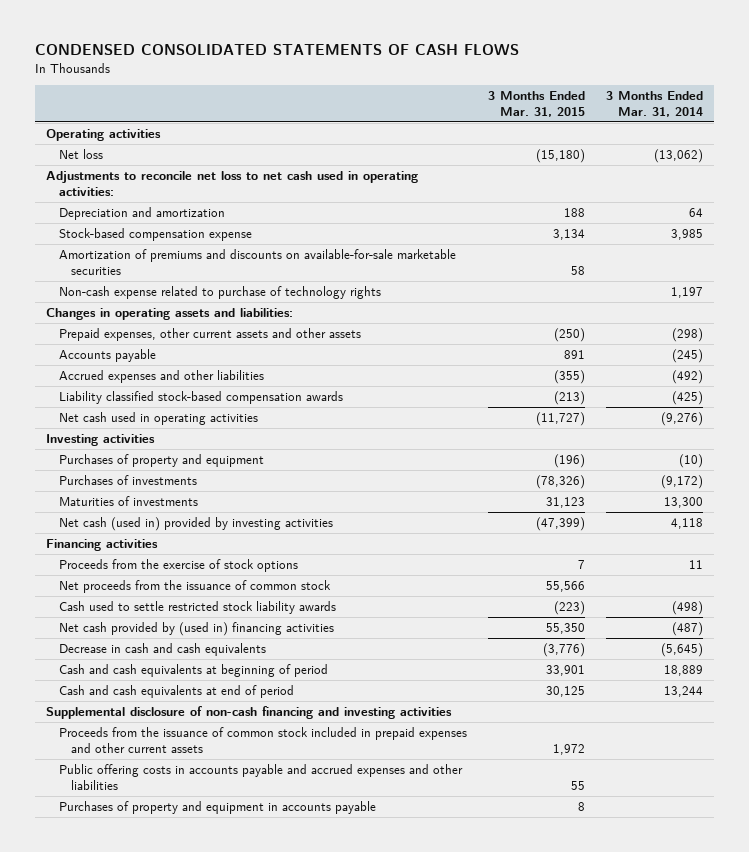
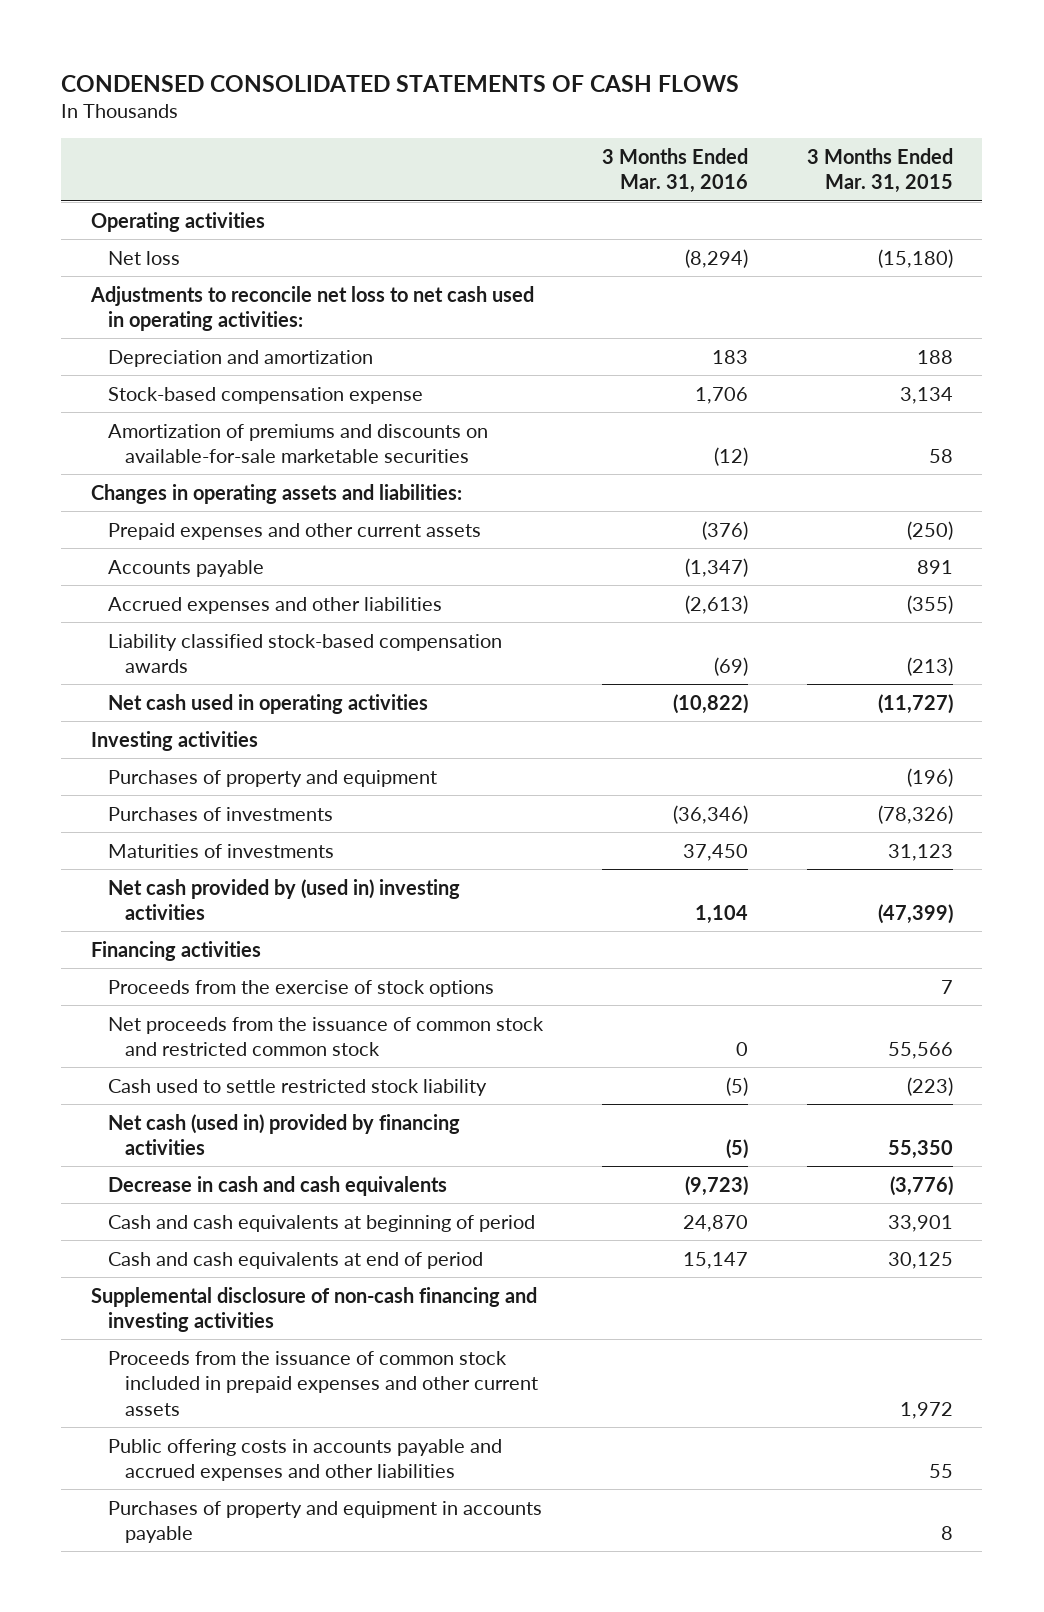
- | 3 Months Ended Mar. 31, 2015 | 3 Months Ended Mar. 31, 2014
+ | 3 Months Ended Mar. 31, 2016 | 3 Months Ended Mar. 31, 2015
- Non-cash expense related to purchase of technology rights | | 1,197
- Prepaid expenses, other current assets and other assets | (250) | (298)
+ Prepaid expenses and other current assets | (376) | (250)
- Net cash (used in) provided by investing activities | (47,399) | 4,118
+ Net cash provided by (used in) investing activities | 1,104 | (47,399)
- Net proceeds from the issuance of common stock | 55,566 |
- Cash used to settle restricted stock liability awards | (223) | (498)
- Net cash provided by (used in) financing activities | 55,350 | (487)
+ Net proceeds from the issuance of common stock and restricted common stock | 0 | 55,566
+ Cash used to settle restricted stock liability | (5) | (223)
+ Net cash (used in) provided by financing activities | (5) | 55,350

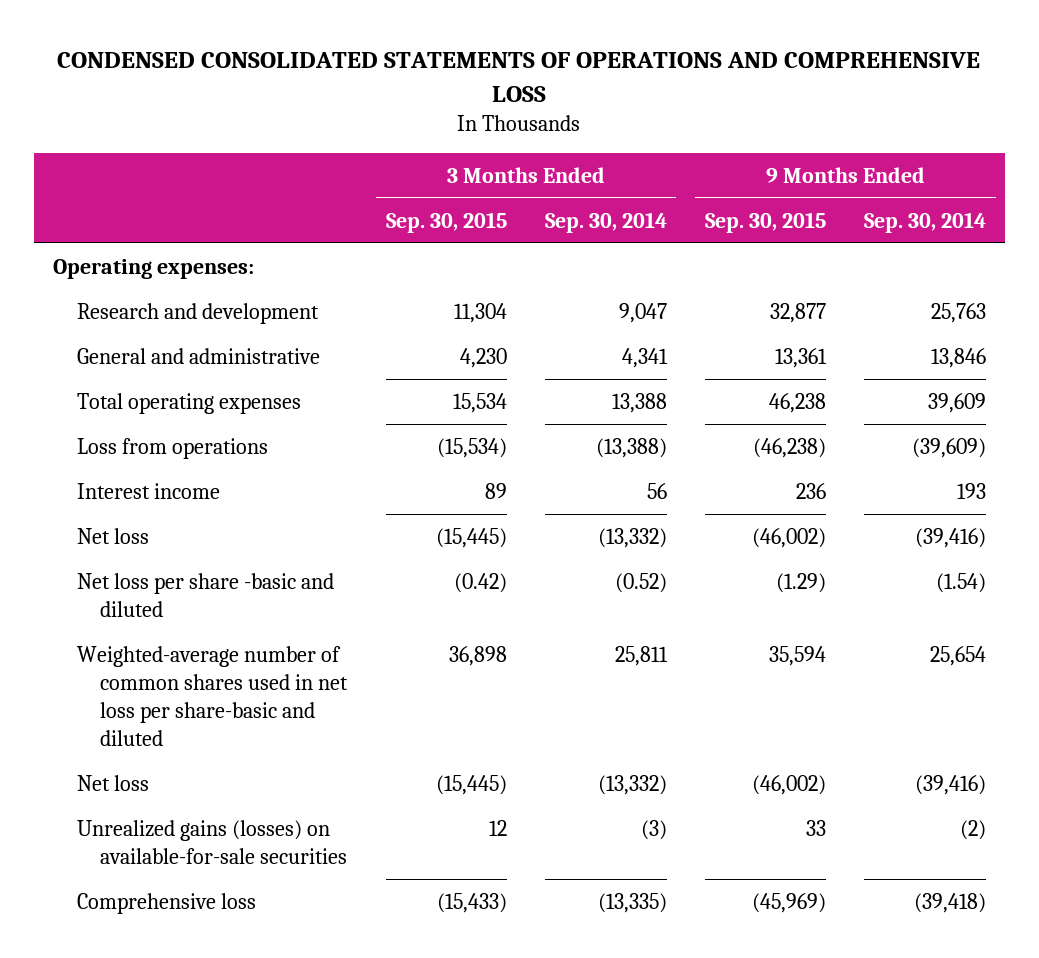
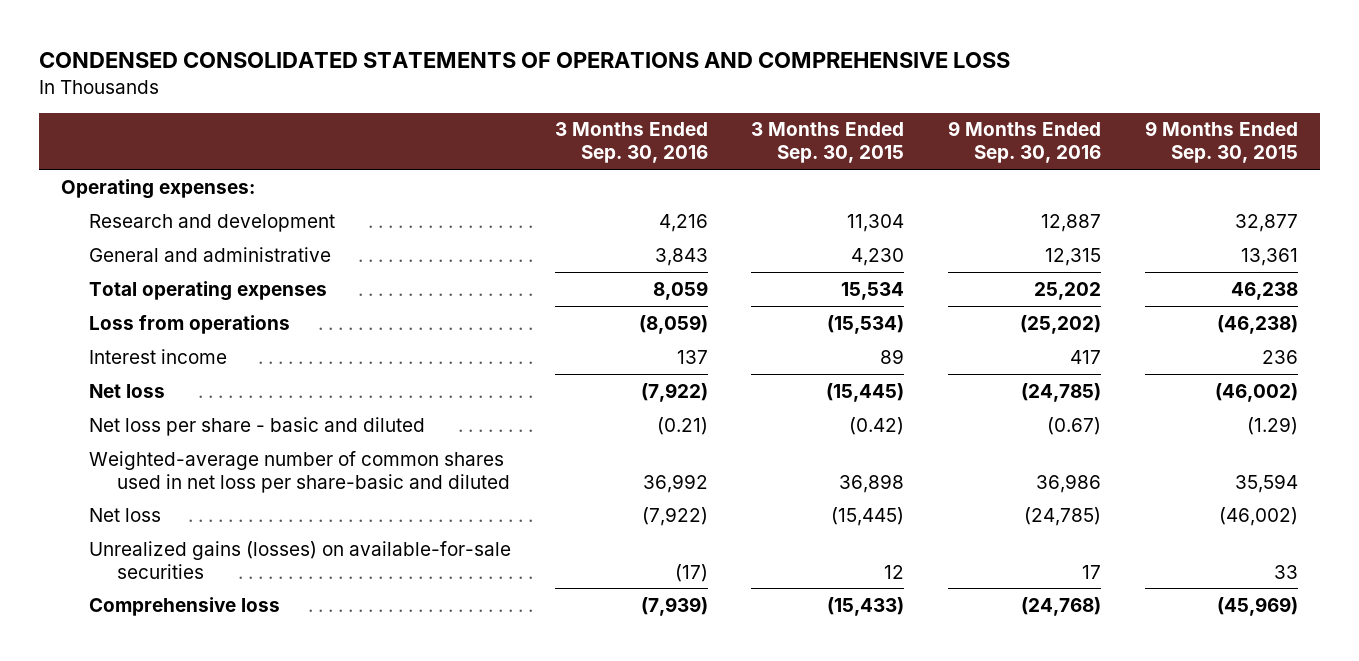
- | 3 Months Ended Sep. 30, 2015 | 3 Months Ended Sep. 30, 2014 | 9 Months Ended Sep. 30, 2015 | 9 Months Ended Sep. 30, 2014
+ | 3 Months Ended Sep. 30, 2016 | 3 Months Ended Sep. 30, 2015 | 9 Months Ended Sep. 30, 2016 | 9 Months Ended Sep. 30, 2015
- Net loss per share -basic and diluted | (0.42) | (0.52) | (1.29) | (1.54)
+ Net loss per share - basic and diluted | (0.21) | (0.42) | (0.67) | (1.29)

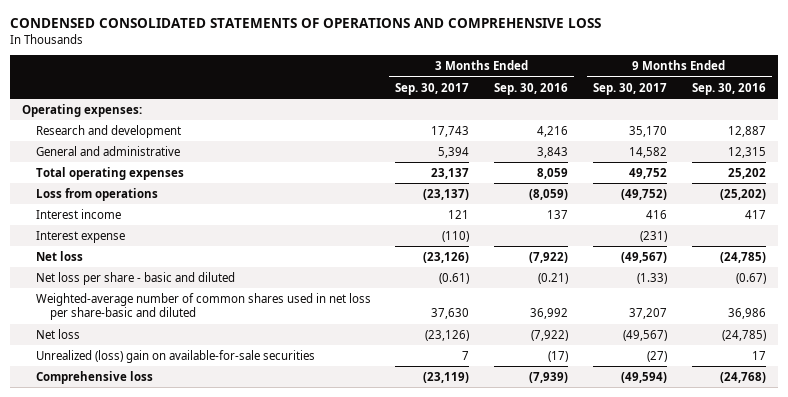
- | 3 Months Ended Sep. 30, 2016 | 3 Months Ended Sep. 30, 2015 | 9 Months Ended Sep. 30, 2016 | 9 Months Ended Sep. 30, 2015
+ | 3 Months Ended Sep. 30, 2017 | 3 Months Ended Sep. 30, 2016 | 9 Months Ended Sep. 30, 2017 | 9 Months Ended Sep. 30, 2016
+ Interest expense | (110) | | (231) |
- Unrealized gains (losses) on available-for-sale securities | (17) | 12 | 17 | 33
+ Unrealized (loss) gain on available-for-sale securities | 7 | (17) | (27) | 17

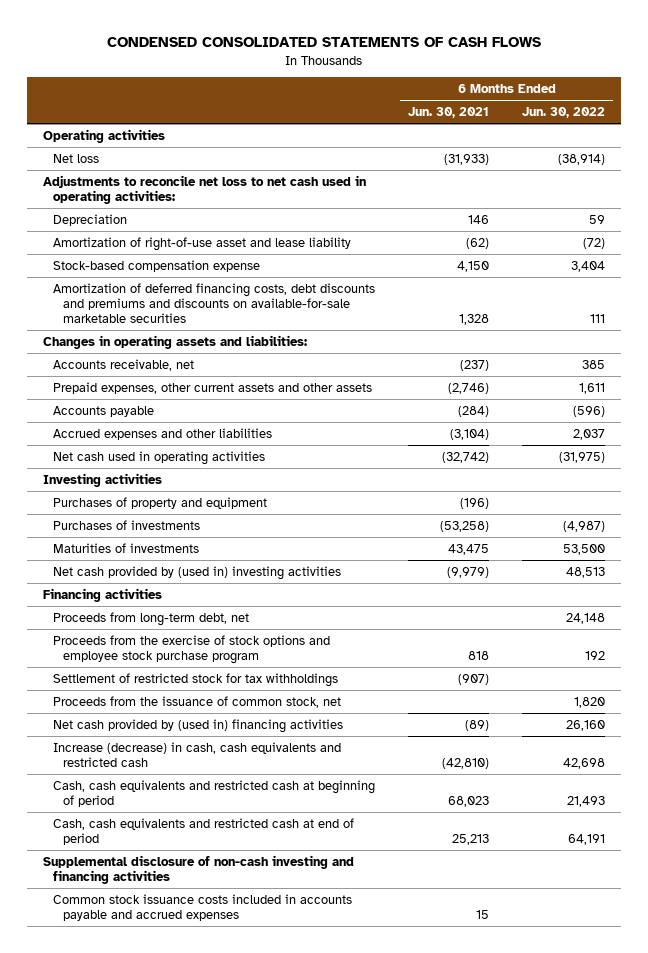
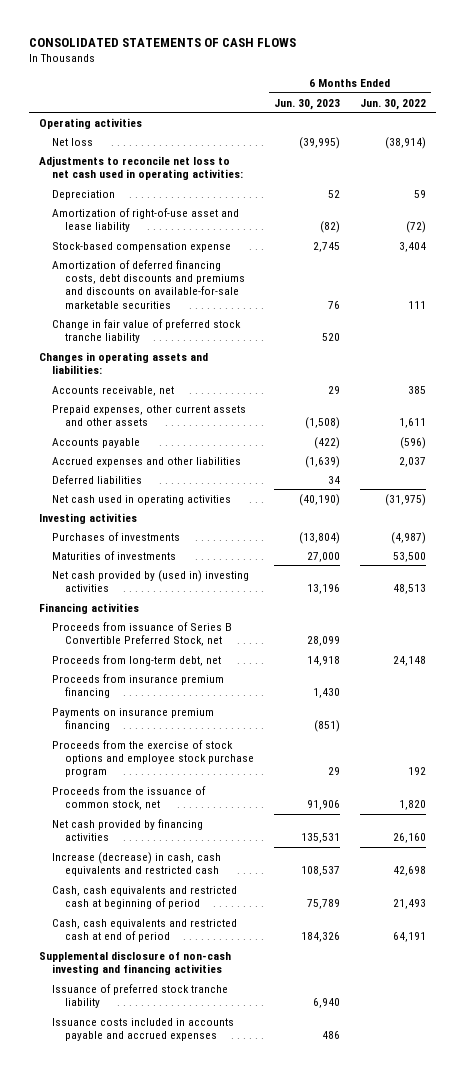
- CONDENSED CONSOLIDATED STATEMENTS OF CASH FLOWS
+ CONSOLIDATED STATEMENTS OF CASH FLOWS
- | 6 Months Ended Jun. 30, 2021 | 6 Months Ended Jun. 30, 2022
+ | 6 Months Ended Jun. 30, 2023 | 6 Months Ended Jun. 30, 2022
+ Change in fair value of preferred stock tranche liability | 520 |
+ Deferred liabilities | 34 |
- Purchases of property and equipment | (196) |
+ Proceeds from issuance of Series B Convertible Preferred Stock, net | 28,099 |
+ Proceeds from insurance premium financing | 1,430 |
+ Payments on insurance premium financing | (851) |
- Settlement of restricted stock for tax withholdings | (907) |
- Net cash provided by (used in) financing activities | (89) | 26,160
+ Net cash provided by financing activities | 135,531 | 26,160
- Common stock issuance costs included in accounts payable and accrued expenses | 15 |
+ Issuance of preferred stock tranche liability | 6,940 |
+ Issuance costs included in accounts payable and accrued expenses | 486 |

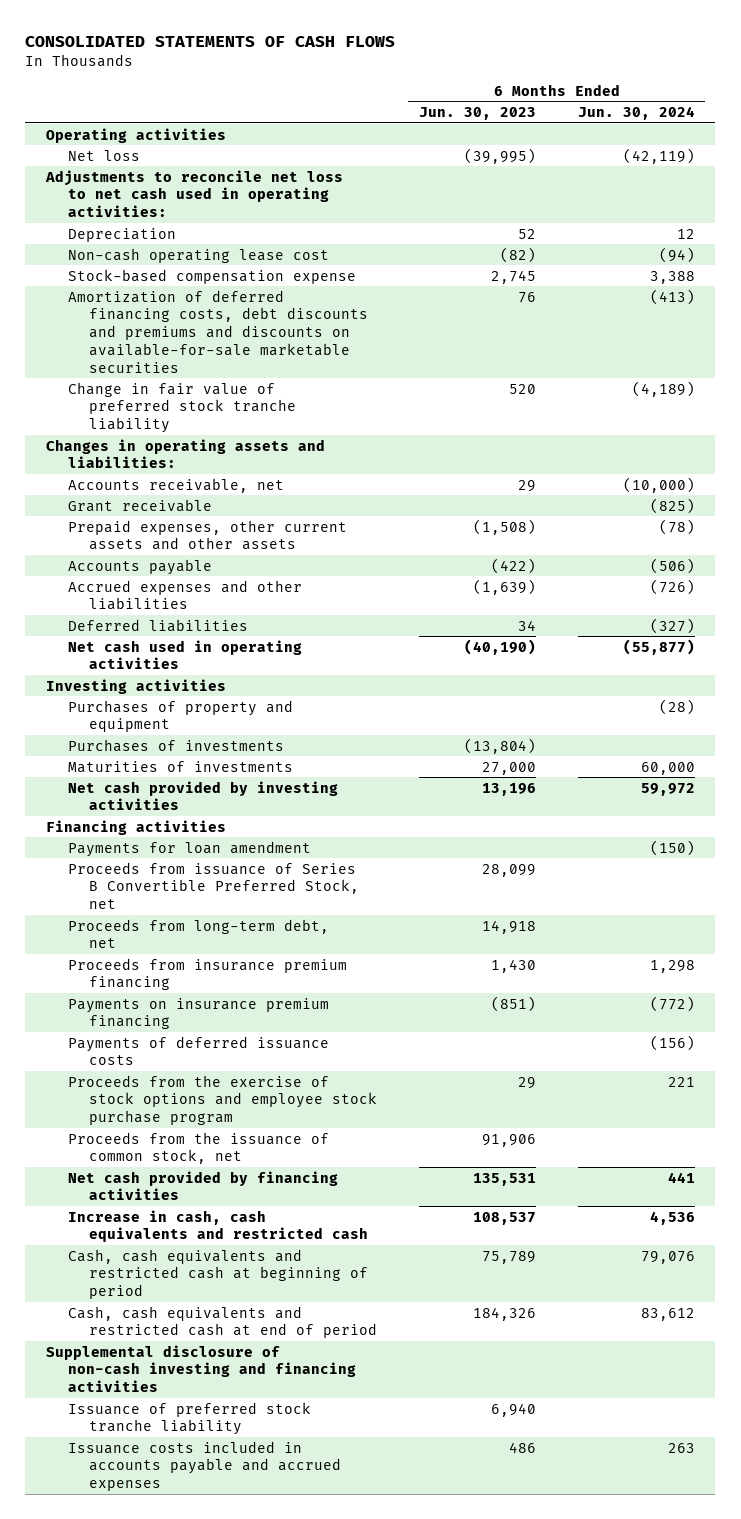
- | 6 Months Ended Jun. 30, 2023 | 6 Months Ended Jun. 30, 2022
+ | 6 Months Ended Jun. 30, 2023 | 6 Months Ended Jun. 30, 2024
- Amortization of right-of-use asset and lease liability | (82) | (72)
+ Non-cash operating lease cost | (82) | (94)
+ Grant receivable | | (825)
+ Purchases of property and equipment | | (28)
- Net cash provided by (used in) investing activities | 13,196 | 48,513
+ Net cash provided by investing activities | 13,196 | 59,972
+ Payments for loan amendment | | (150)
+ Payments of deferred issuance costs | | (156)
- Increase (decrease) in cash, cash equivalents and restricted cash | 108,537 | 42,698
+ Increase in cash, cash equivalents and restricted cash | 108,537 | 4,536

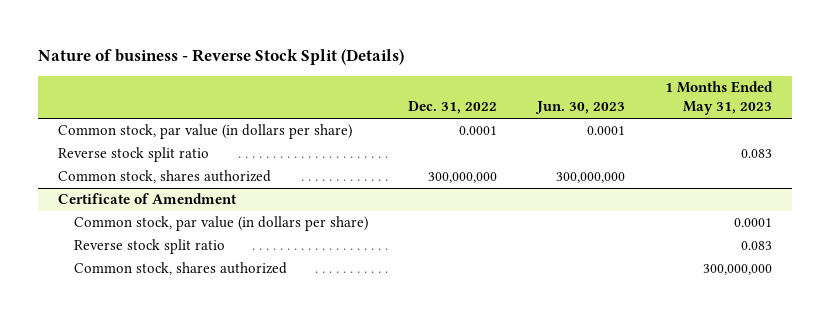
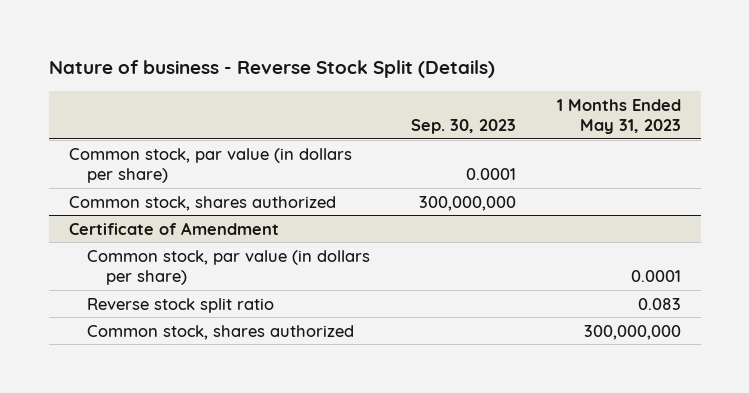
- | Dec. 31, 2022 | Jun. 30, 2023 | 1 Months Ended May 31, 2023
+ | Sep. 30, 2023 | 1 Months Ended May 31, 2023
- Reverse stock split ratio | | | 0.083

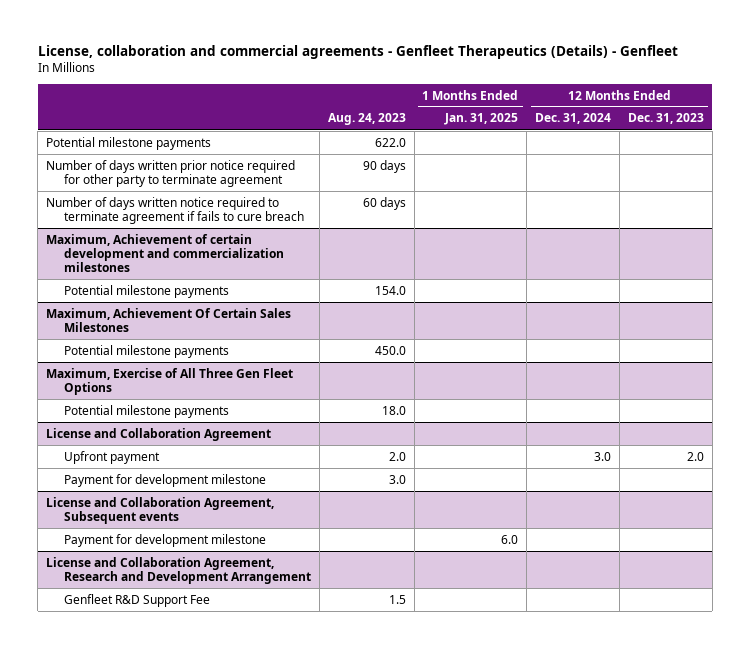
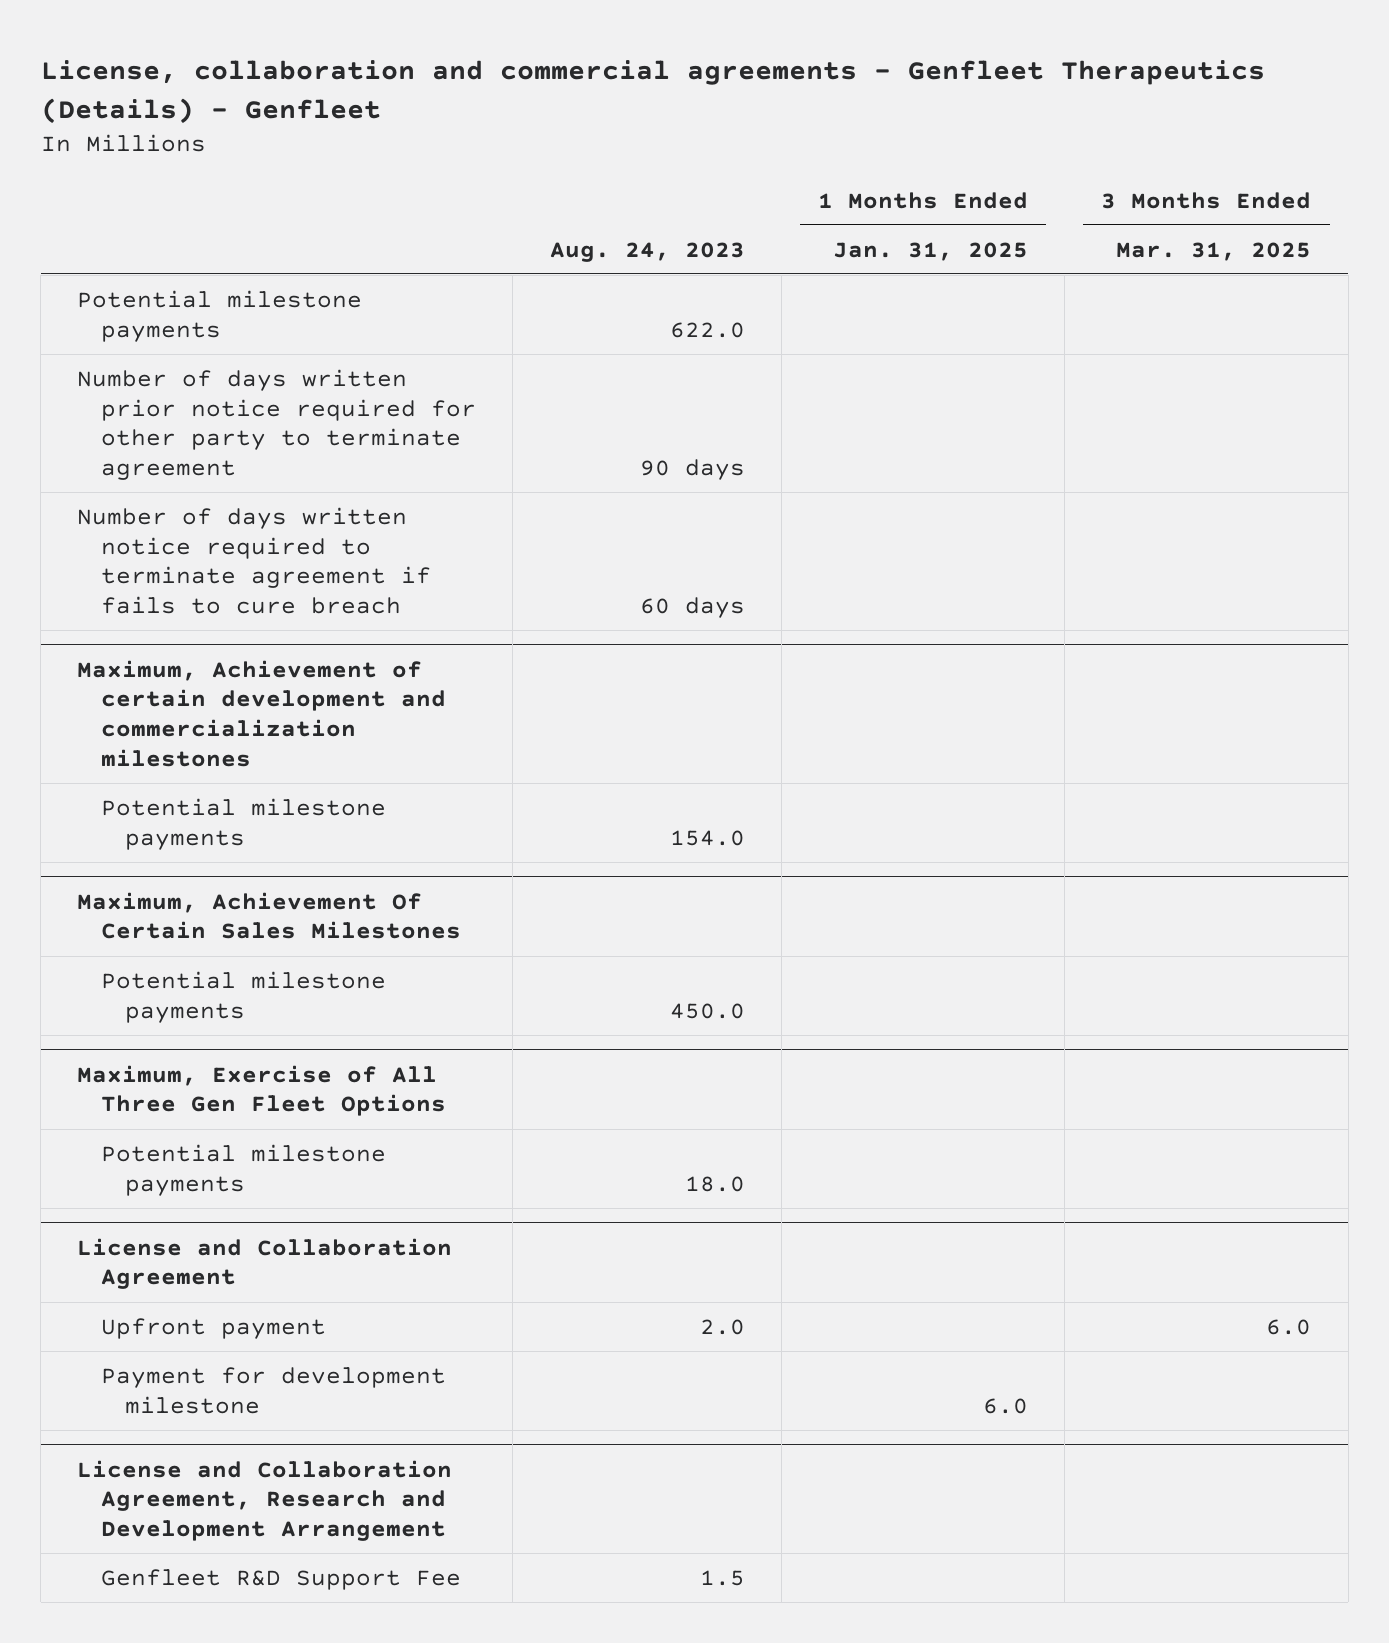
- | Aug. 24, 2023 | 1 Months Ended Jan. 31, 2025 | 12 Months Ended Dec. 31, 2024 | 12 Months Ended Dec. 31, 2023
+ | Aug. 24, 2023 | 1 Months Ended Jan. 31, 2025 | 3 Months Ended Mar. 31, 2025
@ License and Collaboration Agreement
- Payment for development milestone | 3.0 | | |
- License and Collaboration Agreement, Subsequent events

